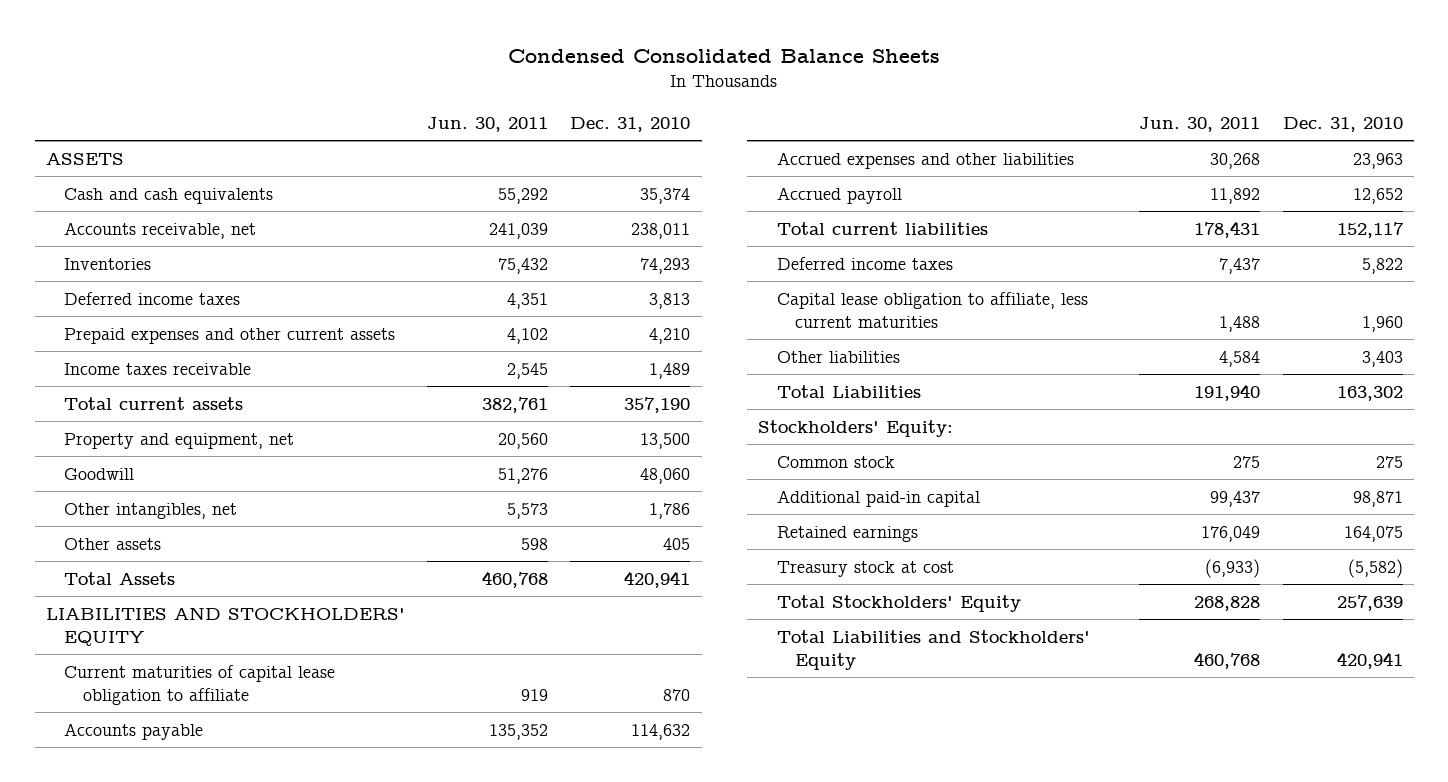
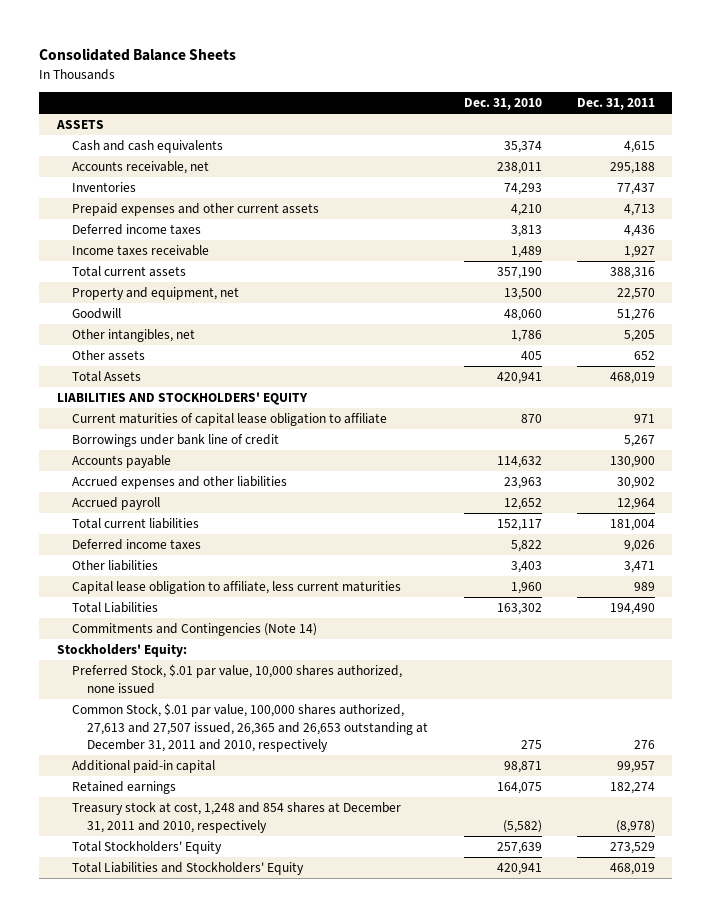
- Condensed Consolidated Balance Sheets
+ Consolidated Balance Sheets
- | Jun. 30, 2011 | Dec. 31, 2010
+ | Dec. 31, 2010 | Dec. 31, 2011
moved down: Deferred income taxes | 3,813 | 4,436
+ Borrowings under bank line of credit | | 5,267
moved down: Capital lease obligation to affiliate, less current maturities | 1,960 | 989
+ Commitments and Contingencies (Note 14)
- Common stock | 275 | 275
+ Preferred Stock, $.01 par value, 10,000 shares authorized, none issued
+ Common Stock, $.01 par value, 100,000 shares authorized, 27,613 and 27,507 issued, 26,365 and 26,653 outstanding at December 31, 2011 and 2010, respectively | 275 | 276
- Treasury stock at cost | (6,933) | (5,582)
+ Treasury stock at cost, 1,248 and 854 shares at December 31, 2011 and 2010, respectively | (5,582) | (8,978)

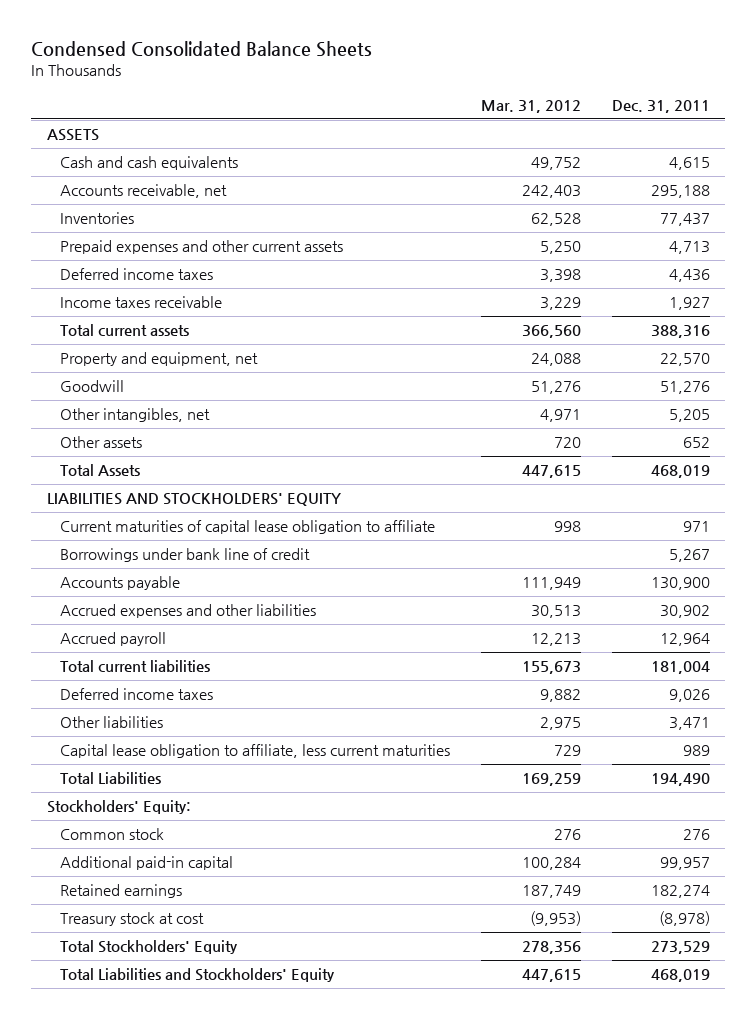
- Consolidated Balance Sheets
+ Condensed Consolidated Balance Sheets
- | Dec. 31, 2010 | Dec. 31, 2011
+ | Mar. 31, 2012 | Dec. 31, 2011
- Commitments and Contingencies (Note 14)
- Preferred Stock, $.01 par value, 10,000 shares authorized, none issued
- Common Stock, $.01 par value, 100,000 shares authorized, 27,613 and 27,507 issued, 26,365 and 26,653 outstanding at December 31, 2011 and 2010, respectively | 275 | 276
+ Common stock | 276 | 276
- Treasury stock at cost, 1,248 and 854 shares at December 31, 2011 and 2010, respectively | (5,582) | (8,978)
+ Treasury stock at cost | (9,953) | (8,978)

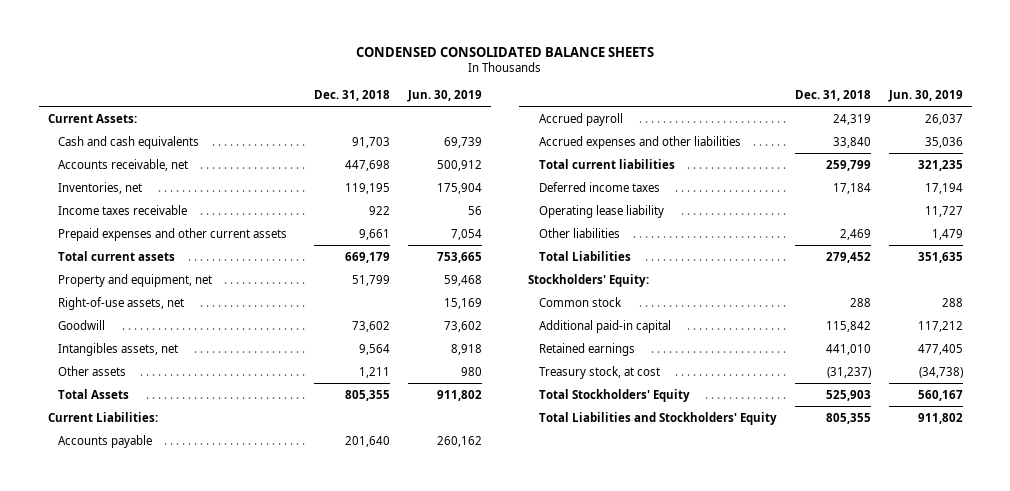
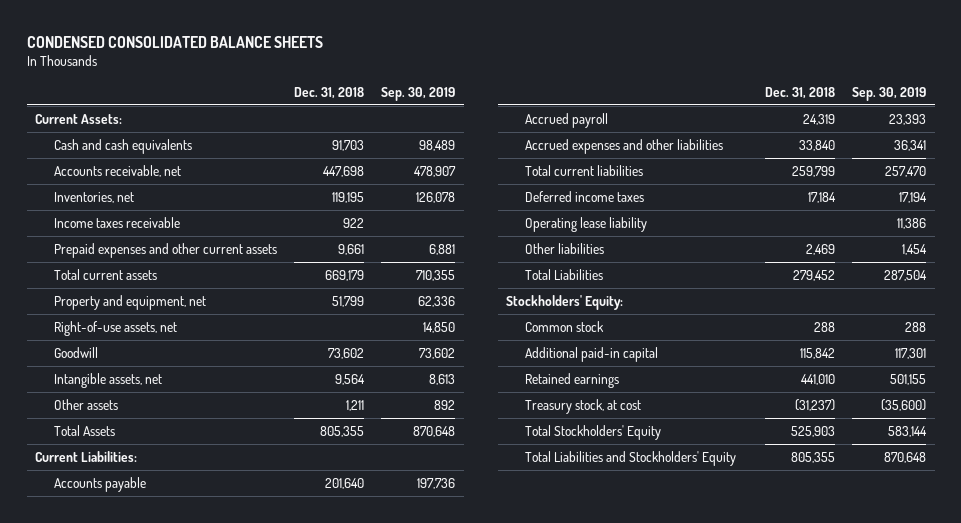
- | Dec. 31, 2018 | Jun. 30, 2019
+ | Dec. 31, 2018 | Sep. 30, 2019
- Intangibles assets, net | 9,564 | 8,918
+ Intangible assets, net | 9,564 | 8,613

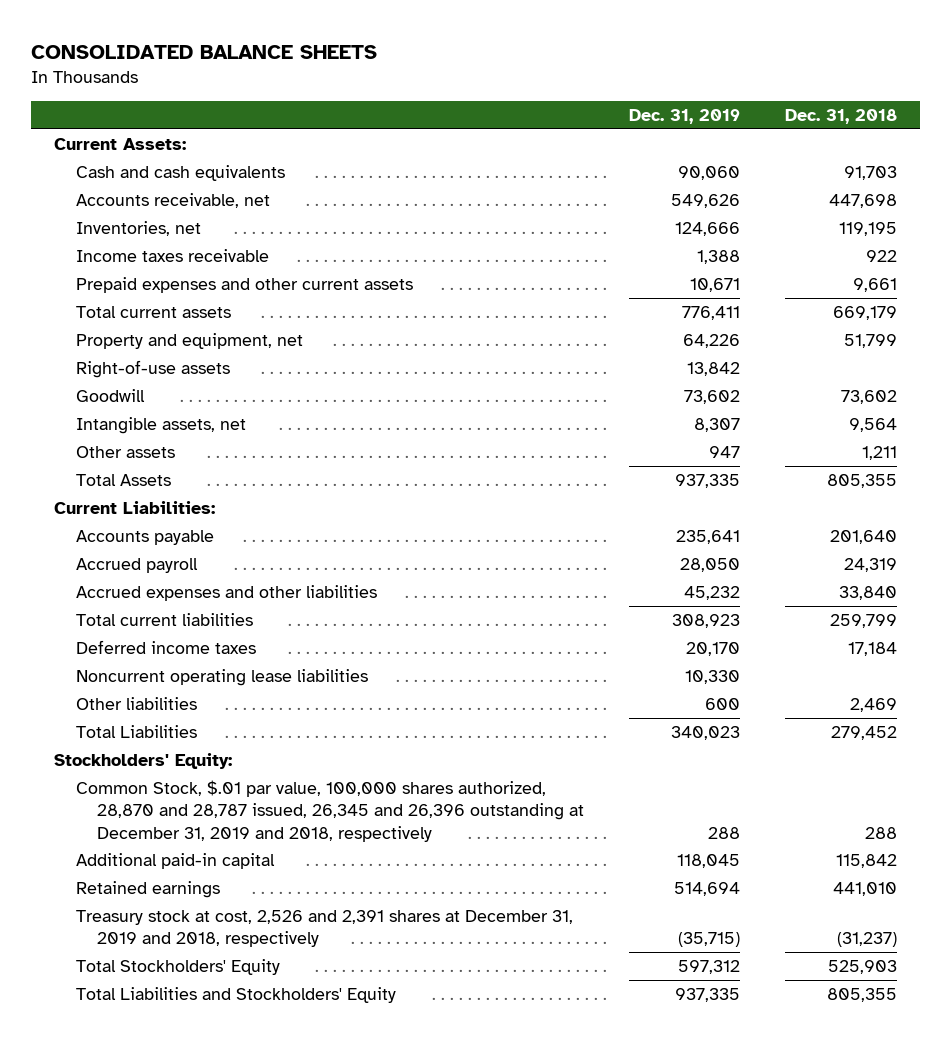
- CONDENSED CONSOLIDATED BALANCE SHEETS
+ CONSOLIDATED BALANCE SHEETS
- | Dec. 31, 2018 | Sep. 30, 2019
+ | Dec. 31, 2019 | Dec. 31, 2018
- Right-of-use assets, net | | 14,850
+ Right-of-use assets | 13,842 |
- Operating lease liability | | 11,386
+ Noncurrent operating lease liabilities | 10,330 |
- Common stock | 288 | 288
+ Common Stock, $.01 par value, 100,000 shares authorized, 28,870 and 28,787 issued, 26,345 and 26,396 outstanding at December 31, 2019 and 2018, respectively | 288 | 288
- Treasury stock, at cost | (31,237) | (35,600)
+ Treasury stock at cost, 2,526 and 2,391 shares at December 31, 2019 and 2018, respectively | (35,715) | (31,237)

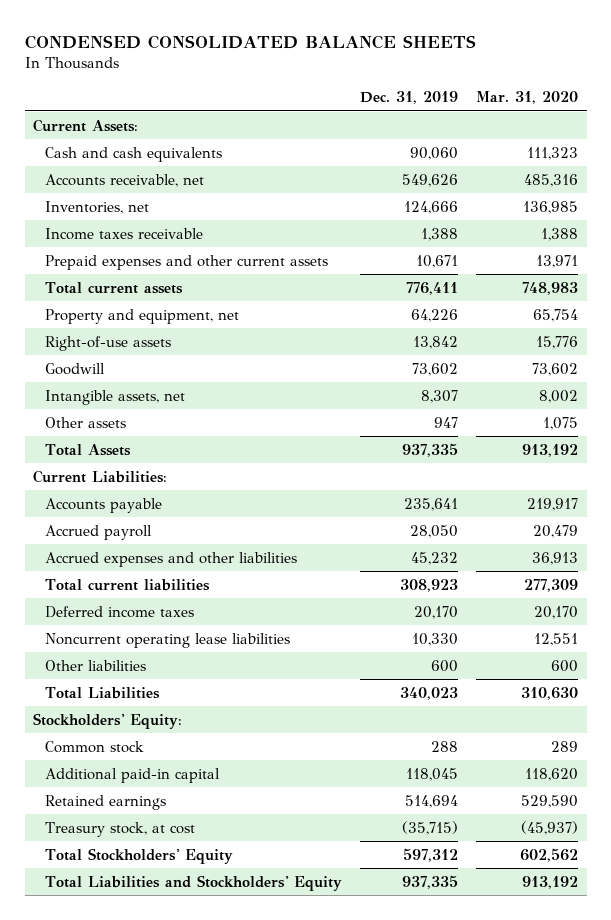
- CONSOLIDATED BALANCE SHEETS
+ CONDENSED CONSOLIDATED BALANCE SHEETS
- | Dec. 31, 2019 | Dec. 31, 2018
+ | Dec. 31, 2019 | Mar. 31, 2020
- Common Stock, $.01 par value, 100,000 shares authorized, 28,870 and 28,787 issued, 26,345 and 26,396 outstanding at December 31, 2019 and 2018, respectively | 288 | 288
+ Common stock | 288 | 289
- Treasury stock at cost, 2,526 and 2,391 shares at December 31, 2019 and 2018, respectively | (35,715) | (31,237)
+ Treasury stock, at cost | (35,715) | (45,937)

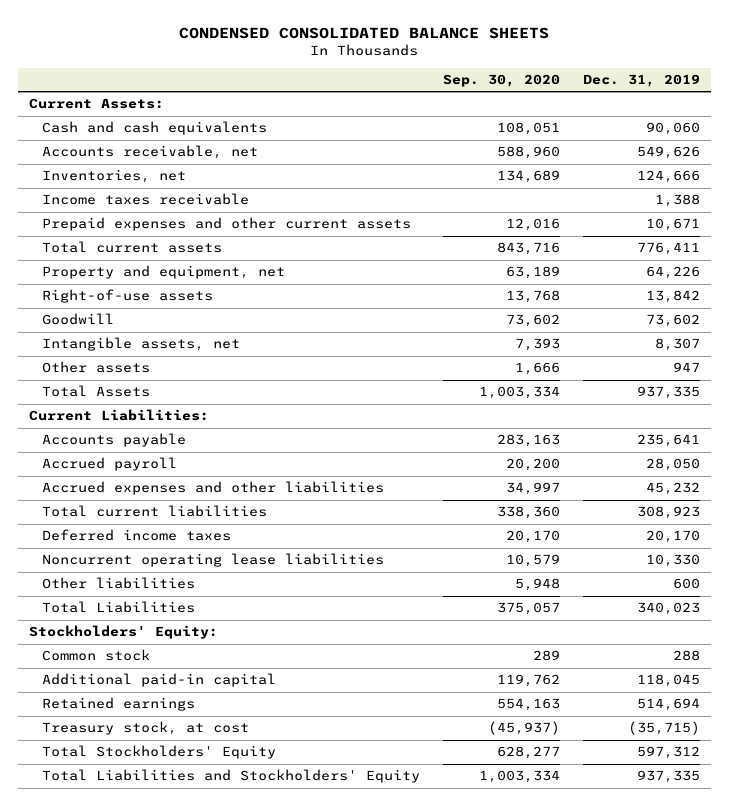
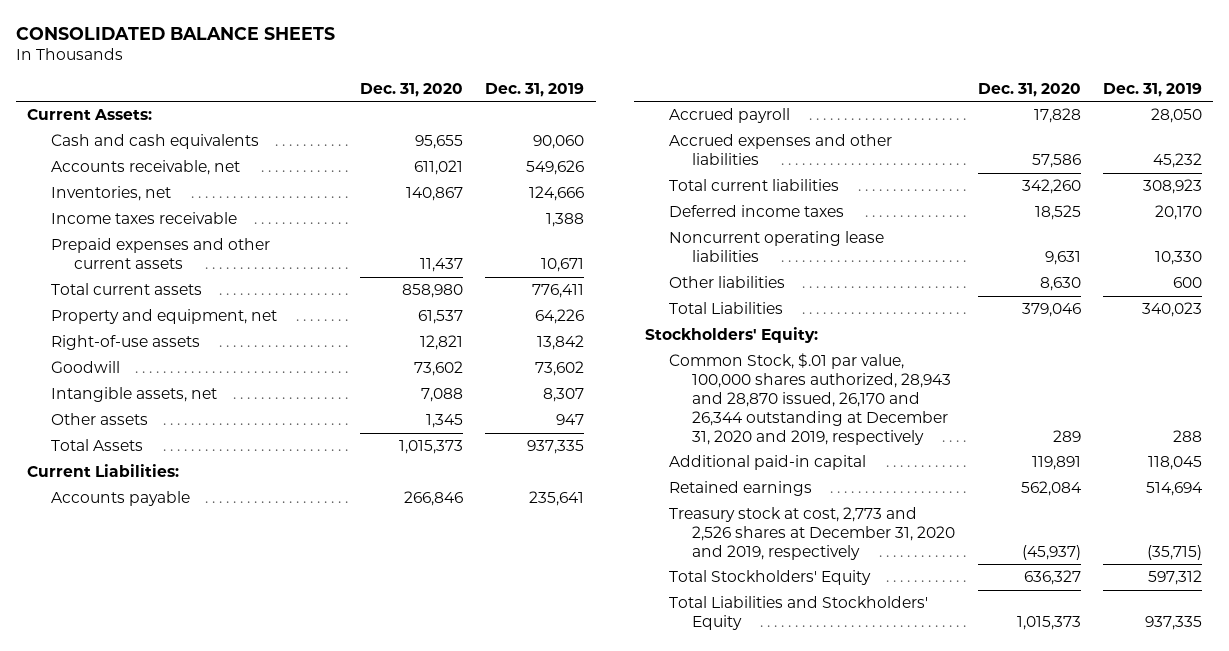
- CONDENSED CONSOLIDATED BALANCE SHEETS
+ CONSOLIDATED BALANCE SHEETS
- | Sep. 30, 2020 | Dec. 31, 2019
+ | Dec. 31, 2020 | Dec. 31, 2019
- Common stock | 289 | 288
+ Common Stock, $.01 par value, 100,000 shares authorized, 28,943 and 28,870 issued, 26,170 and 26,344 outstanding at December 31, 2020 and 2019, respectively | 289 | 288
- Treasury stock, at cost | (45,937) | (35,715)
+ Treasury stock at cost, 2,773 and 2,526 shares at December 31, 2020 and 2019, respectively | (45,937) | (35,715)

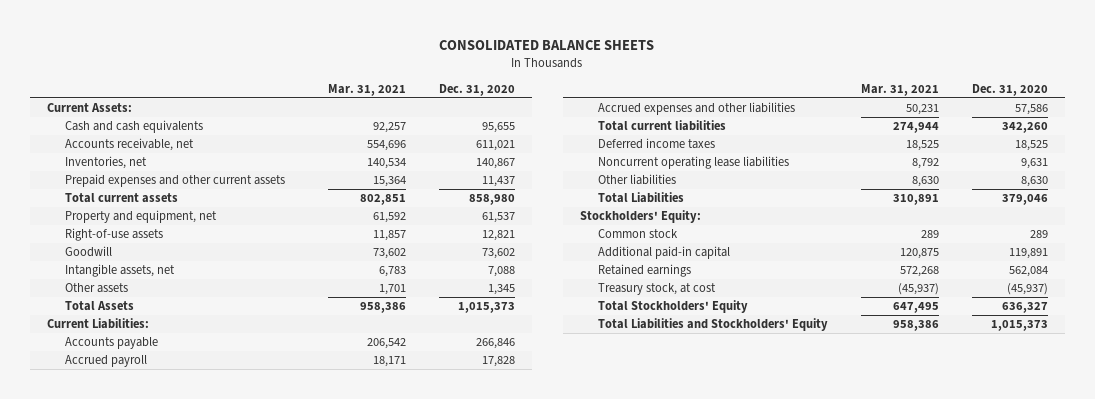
- | Dec. 31, 2020 | Dec. 31, 2019
+ | Mar. 31, 2021 | Dec. 31, 2020
- Income taxes receivable | | 1,388
- Common Stock, $.01 par value, 100,000 shares authorized, 28,943 and 28,870 issued, 26,170 and 26,344 outstanding at December 31, 2020 and 2019, respectively | 289 | 288
+ Common stock | 289 | 289
- Treasury stock at cost, 2,773 and 2,526 shares at December 31, 2020 and 2019, respectively | (45,937) | (35,715)
+ Treasury stock, at cost | (45,937) | (45,937)

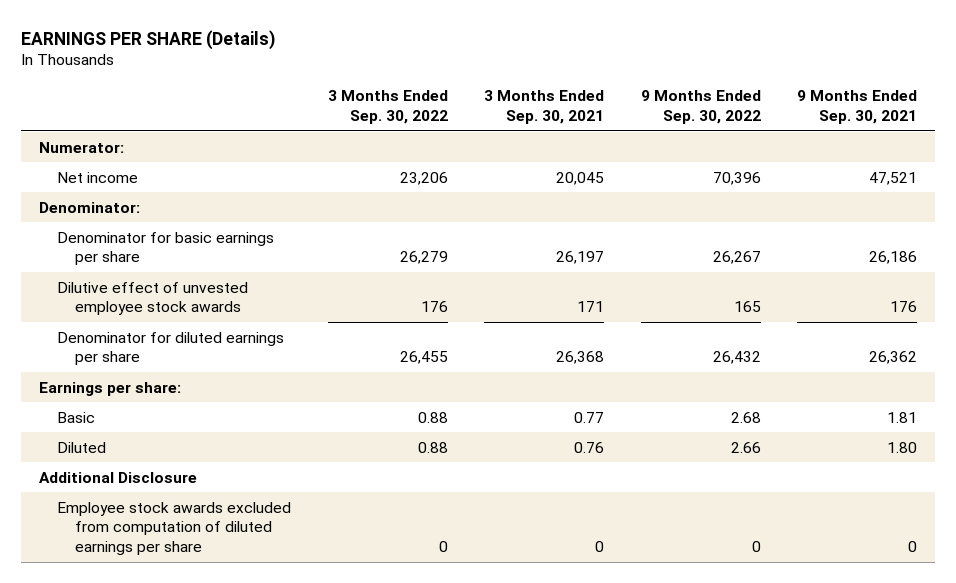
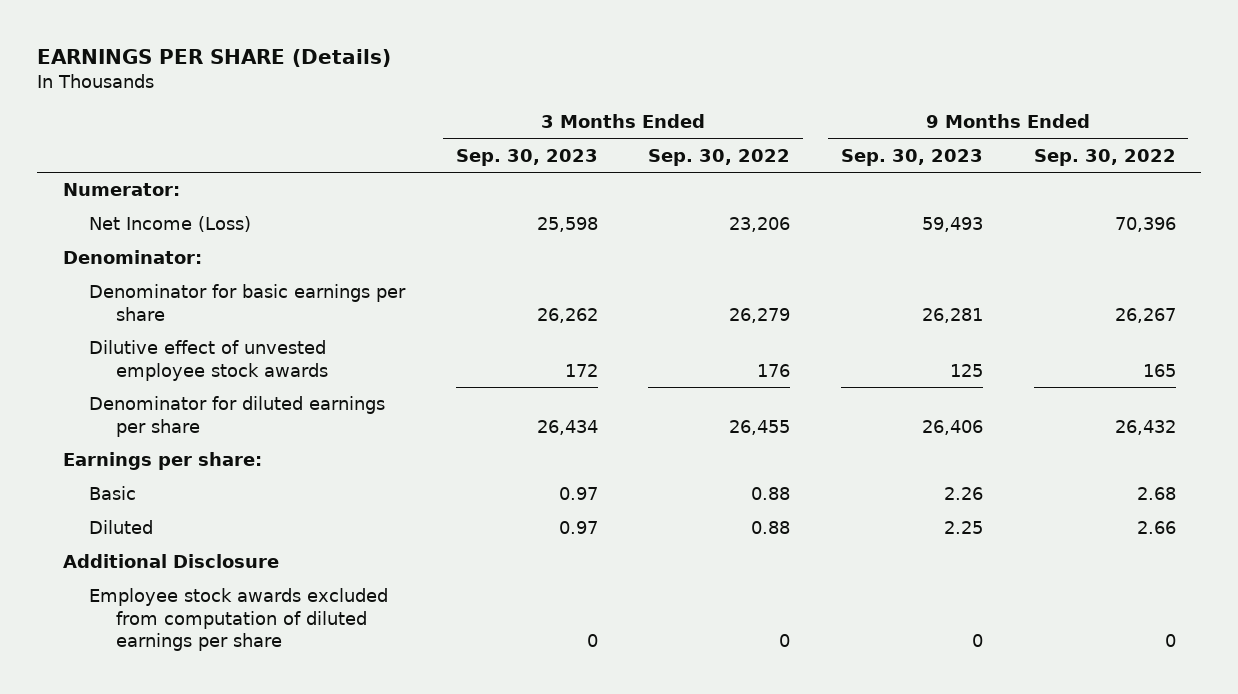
- | 3 Months Ended Sep. 30, 2022 | 3 Months Ended Sep. 30, 2021 | 9 Months Ended Sep. 30, 2022 | 9 Months Ended Sep. 30, 2021
+ | 3 Months Ended Sep. 30, 2023 | 3 Months Ended Sep. 30, 2022 | 9 Months Ended Sep. 30, 2023 | 9 Months Ended Sep. 30, 2022
- Net income | 23,206 | 20,045 | 70,396 | 47,521
+ Net Income (Loss) | 25,598 | 23,206 | 59,493 | 70,396

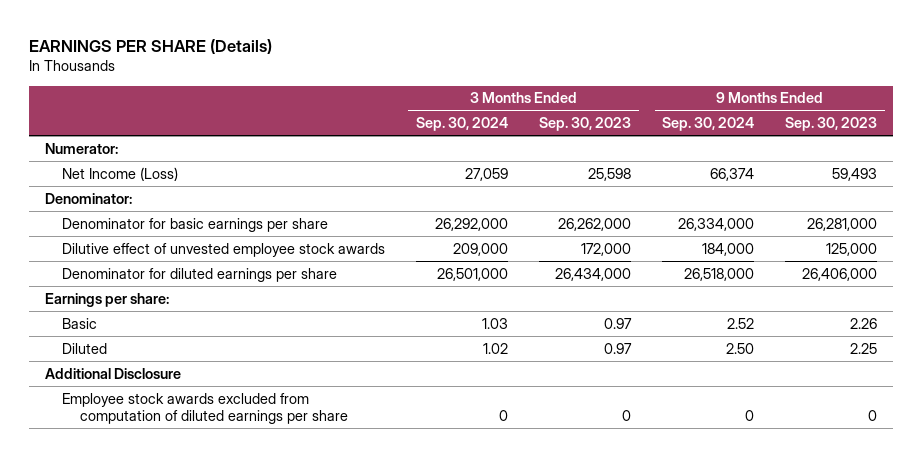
- | 3 Months Ended Sep. 30, 2023 | 3 Months Ended Sep. 30, 2022 | 9 Months Ended Sep. 30, 2023 | 9 Months Ended Sep. 30, 2022
+ | 3 Months Ended Sep. 30, 2024 | 3 Months Ended Sep. 30, 2023 | 9 Months Ended Sep. 30, 2024 | 9 Months Ended Sep. 30, 2023
- Denominator for basic earnings per share | 26,262 | 26,279 | 26,281 | 26,267
- Dilutive effect of unvested employee stock awards | 172 | 176 | 125 | 165
- Denominator for diluted earnings per share | 26,434 | 26,455 | 26,406 | 26,432
+ Denominator for basic earnings per share | 26,292,000 | 26,262,000 | 26,334,000 | 26,281,000
+ Dilutive effect of unvested employee stock awards | 209,000 | 172,000 | 184,000 | 125,000
+ Denominator for diluted earnings per share | 26,501,000 | 26,434,000 | 26,518,000 | 26,406,000

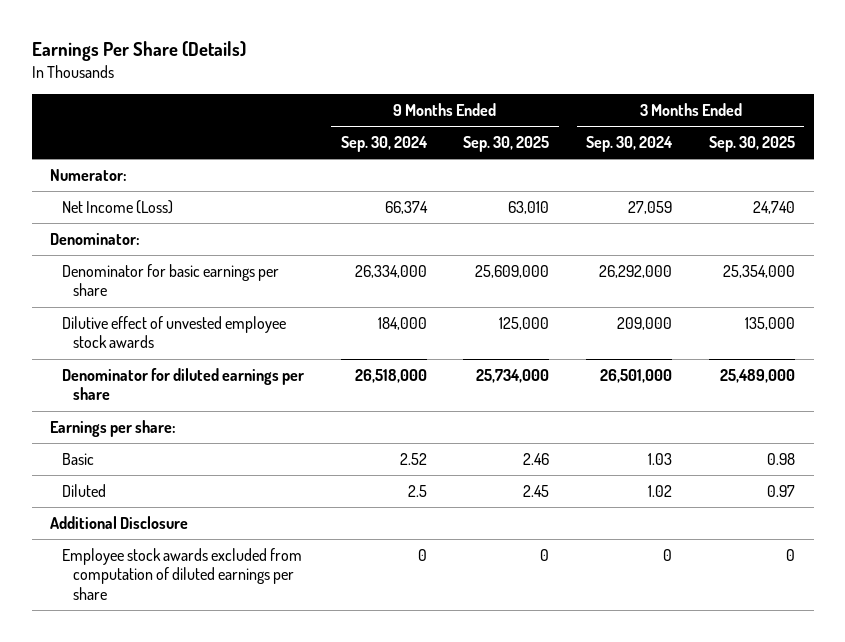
- EARNINGS PER SHARE (Details)
+ Earnings Per Share (Details)
- | 3 Months Ended Sep. 30, 2024 | 3 Months Ended Sep. 30, 2023 | 9 Months Ended Sep. 30, 2024 | 9 Months Ended Sep. 30, 2023
+ | 9 Months Ended Sep. 30, 2024 | 9 Months Ended Sep. 30, 2025 | 3 Months Ended Sep. 30, 2024 | 3 Months Ended Sep. 30, 2025
- Diluted | 1.02 | 0.97 | 2.50 | 2.25
+ Diluted | 2.5 | 2.45 | 1.02 | 0.97

